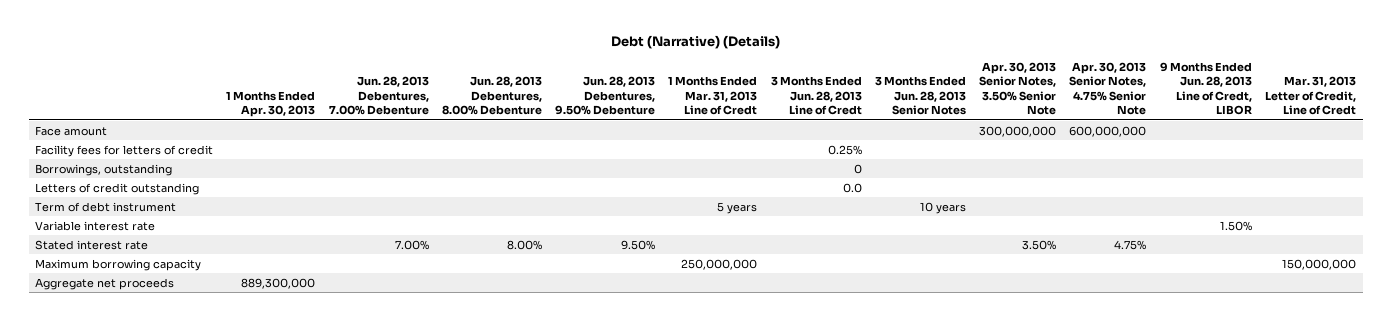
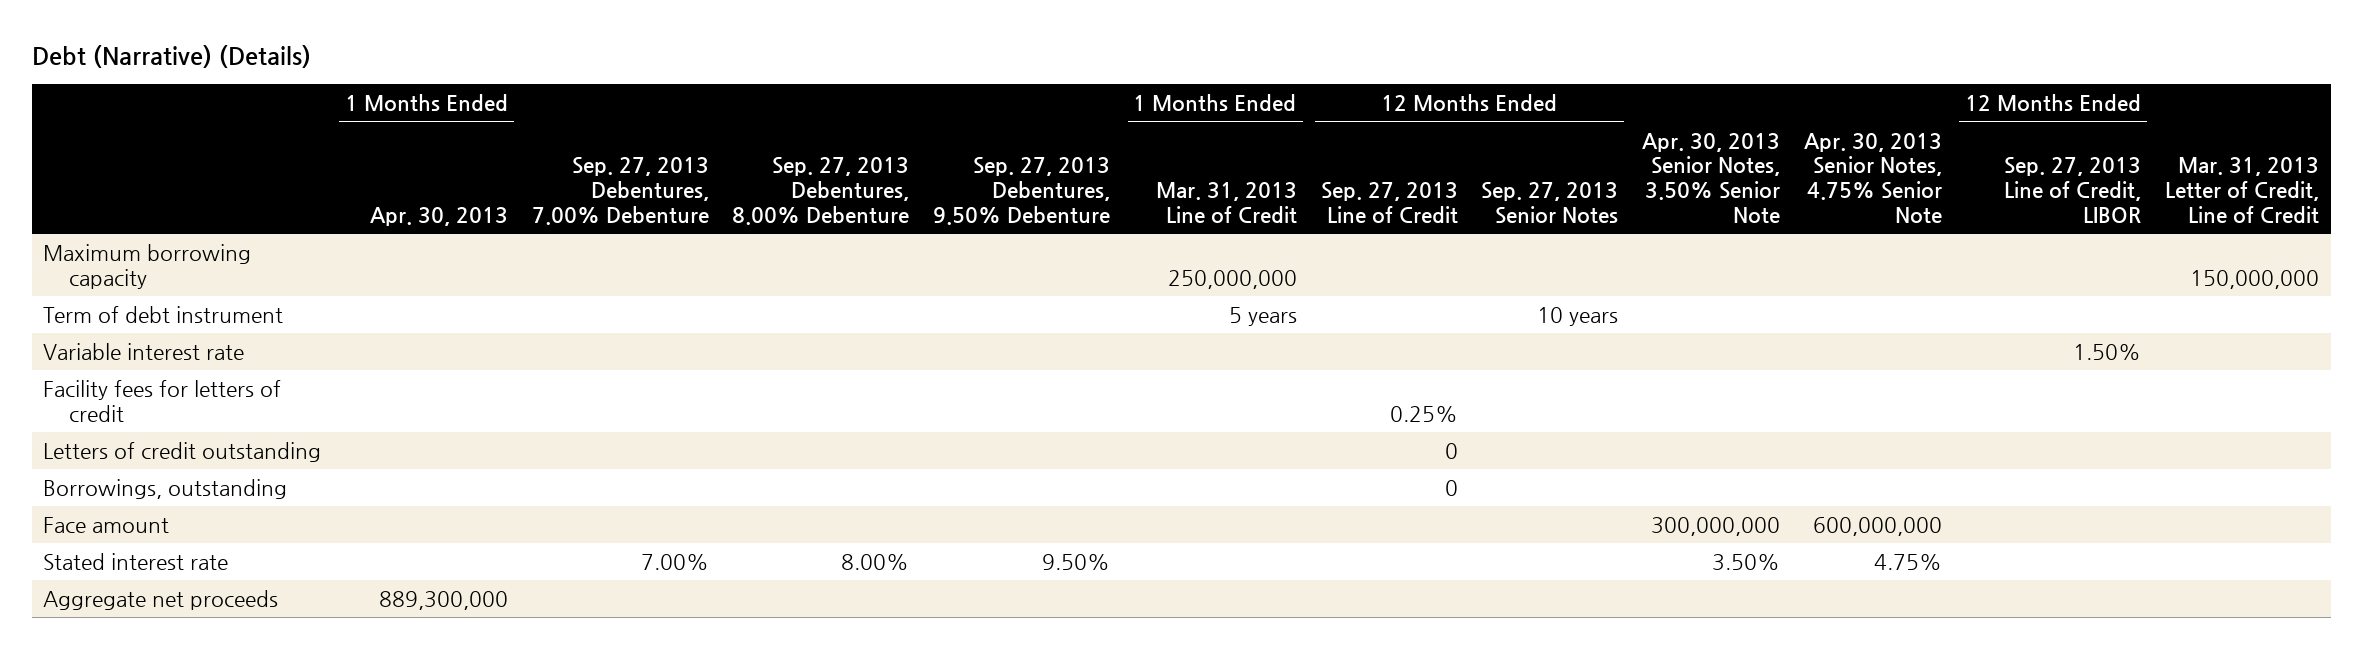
- | 1 Months Ended Apr. 30, 2013 | Jun. 28, 2013 Debentures, 7.00% Debenture | Jun. 28, 2013 Debentures, 8.00% Debenture | Jun. 28, 2013 Debentures, 9.50% Debenture | 1 Months Ended Mar. 31, 2013 Line of Credt | 3 Months Ended Jun. 28, 2013 Line of Credt | 3 Months Ended Jun. 28, 2013 Senior Notes | Apr. 30, 2013 Senior Notes, 3.50% Senior Note | Apr. 30, 2013 Senior Notes, 4.75% Senior Note | 9 Months Ended Jun. 28, 2013 Line of Credt, LIBOR | Mar. 31, 2013 Letter of Credit, Line of Credt
+ | 1 Months Ended Apr. 30, 2013 | Sep. 27, 2013 Debentures, 7.00% Debenture | Sep. 27, 2013 Debentures, 8.00% Debenture | Sep. 27, 2013 Debentures, 9.50% Debenture | 1 Months Ended Mar. 31, 2013 Line of Credit | 12 Months Ended Sep. 27, 2013 Line of Credit | 12 Months Ended Sep. 27, 2013 Senior Notes | Apr. 30, 2013 Senior Notes, 3.50% Senior Note | Apr. 30, 2013 Senior Notes, 4.75% Senior Note | 12 Months Ended Sep. 27, 2013 Line of Credit, LIBOR | Mar. 31, 2013 Letter of Credit, Line of Credit
moved up: Maximum borrowing capacity | | | | | 250,000,000 | | | | | | 150,000,000
moved down: Facility fees for letters of credit | | | | | | 0.25% | | | | |
moved down: Letters of credit outstanding | | | | | | 0 | | | | |
moved down: Borrowings, outstanding | | | | | | 0 | | | | |
moved down: Face amount | | | | | | | | 300,000,000 | 600,000,000 | |

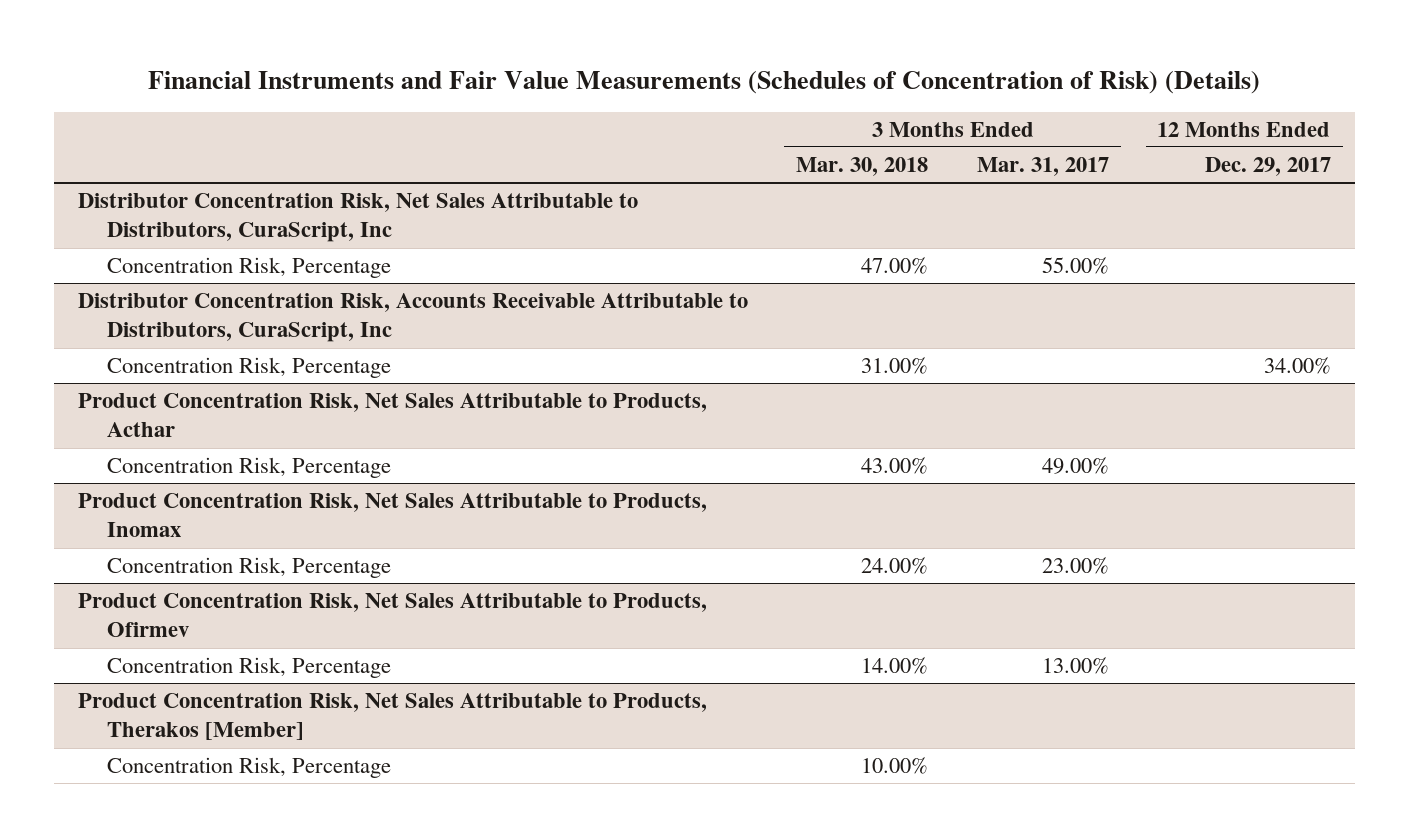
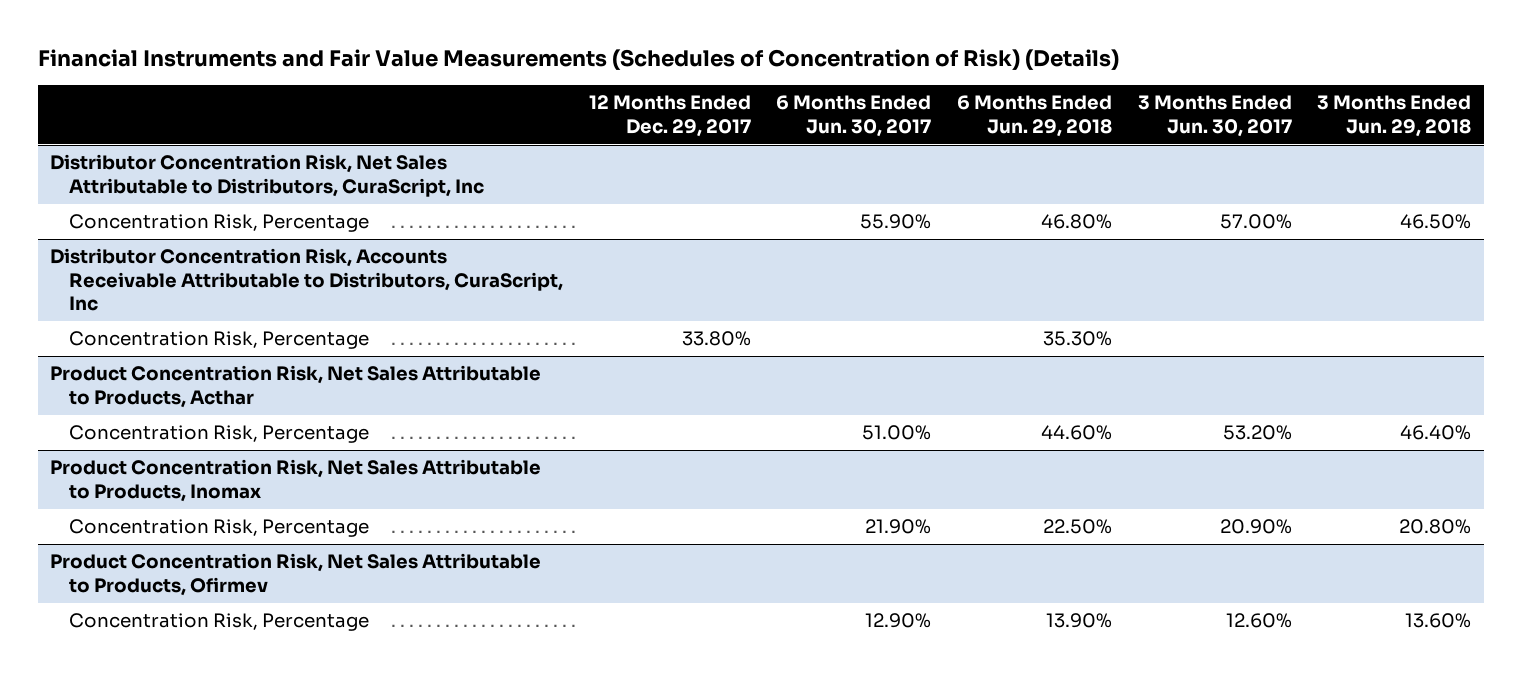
- | 3 Months Ended Mar. 30, 2018 | 3 Months Ended Mar. 31, 2017 | 12 Months Ended Dec. 29, 2017
+ | 12 Months Ended Dec. 29, 2017 | 6 Months Ended Jun. 30, 2017 | 6 Months Ended Jun. 29, 2018 | 3 Months Ended Jun. 30, 2017 | 3 Months Ended Jun. 29, 2018
@ Distributor Concentration Risk, Accounts Receivable Attributable to Distributors, CuraScript, Inc
- Concentration Risk, Percentage | 31.00% | | 34.00%
+ Concentration Risk, Percentage | 33.80% | | 35.30% | |
- Product Concentration Risk, Net Sales Attributable to Products, Therakos [Member]
- Concentration Risk, Percentage | 10.00% | |

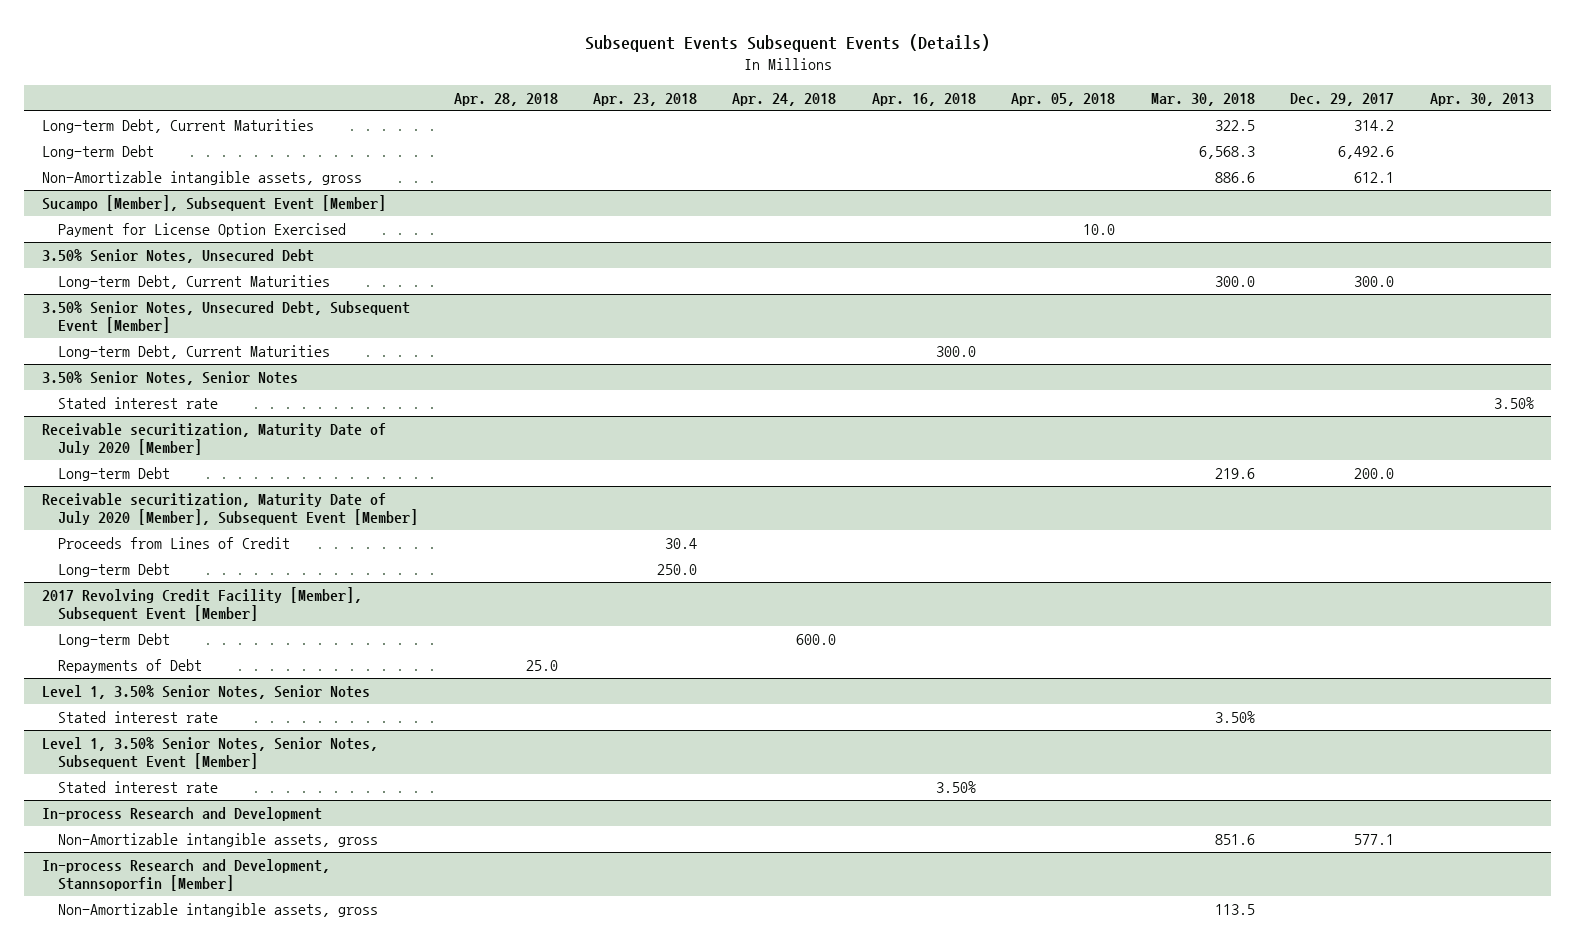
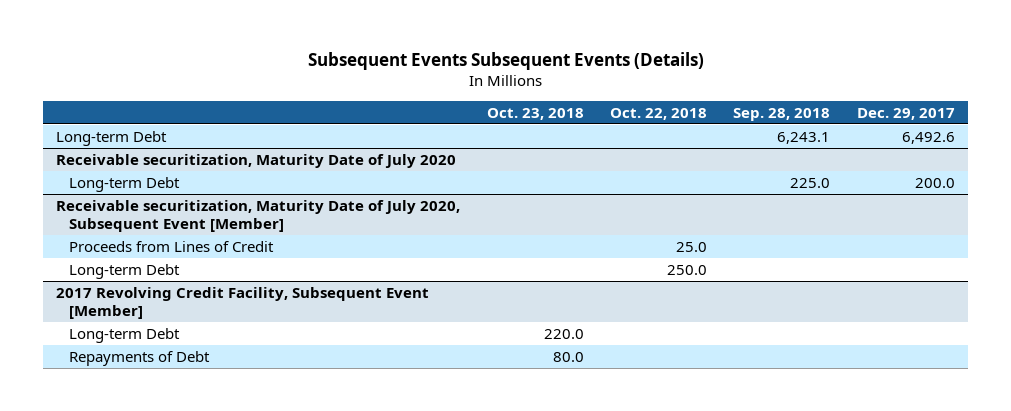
- | Apr. 28, 2018 | Apr. 23, 2018 | Apr. 24, 2018 | Apr. 16, 2018 | Apr. 05, 2018 | Mar. 30, 2018 | Dec. 29, 2017 | Apr. 30, 2013
+ | Oct. 23, 2018 | Oct. 22, 2018 | Sep. 28, 2018 | Dec. 29, 2017
- Long-term Debt, Current Maturities | | | | | | 322.5 | 314.2 |
- Non-Amortizable intangible assets, gross | | | | | | 886.6 | 612.1 |
- Sucampo [Member], Subsequent Event [Member]
- Payment for License Option Exercised | | | | | 10.0 | | |
- 3.50% Senior Notes, Unsecured Debt
- Long-term Debt, Current Maturities | | | | | | 300.0 | 300.0 |
- 3.50% Senior Notes, Unsecured Debt, Subsequent Event [Member]
- Long-term Debt, Current Maturities | | | | 300.0 | | | |
- 3.50% Senior Notes, Senior Notes
- Stated interest rate | | | | | | | | 3.50%
- Receivable securitization, Maturity Date of July 2020 [Member]
+ Receivable securitization, Maturity Date of July 2020
- Receivable securitization, Maturity Date of July 2020 [Member], Subsequent Event [Member]
+ Receivable securitization, Maturity Date of July 2020, Subsequent Event [Member]
- 2017 Revolving Credit Facility [Member], Subsequent Event [Member]
+ 2017 Revolving Credit Facility, Subsequent Event [Member]
- Level 1, 3.50% Senior Notes, Senior Notes
- Stated interest rate | | | | | | 3.50% | |
- Level 1, 3.50% Senior Notes, Senior Notes, Subsequent Event [Member]
- Stated interest rate | | | | 3.50% | | | |
- In-process Research and Development
- Non-Amortizable intangible assets, gross | | | | | | 851.6 | 577.1 |
- In-process Research and Development, Stannsoporfin [Member]
- Non-Amortizable intangible assets, gross | | | | | | 113.5 | |

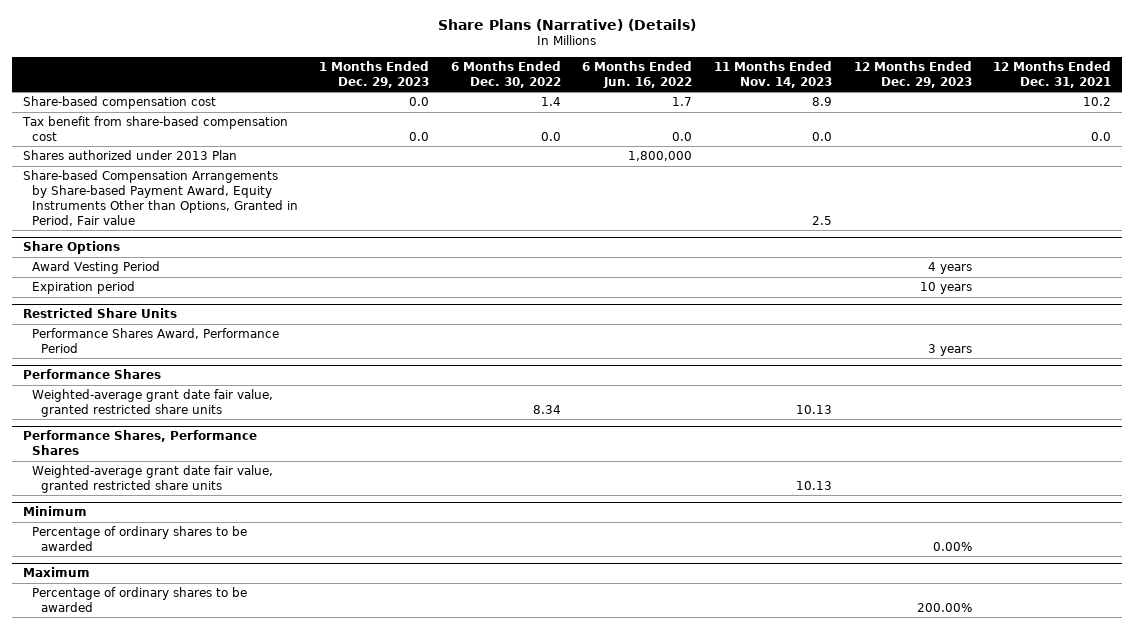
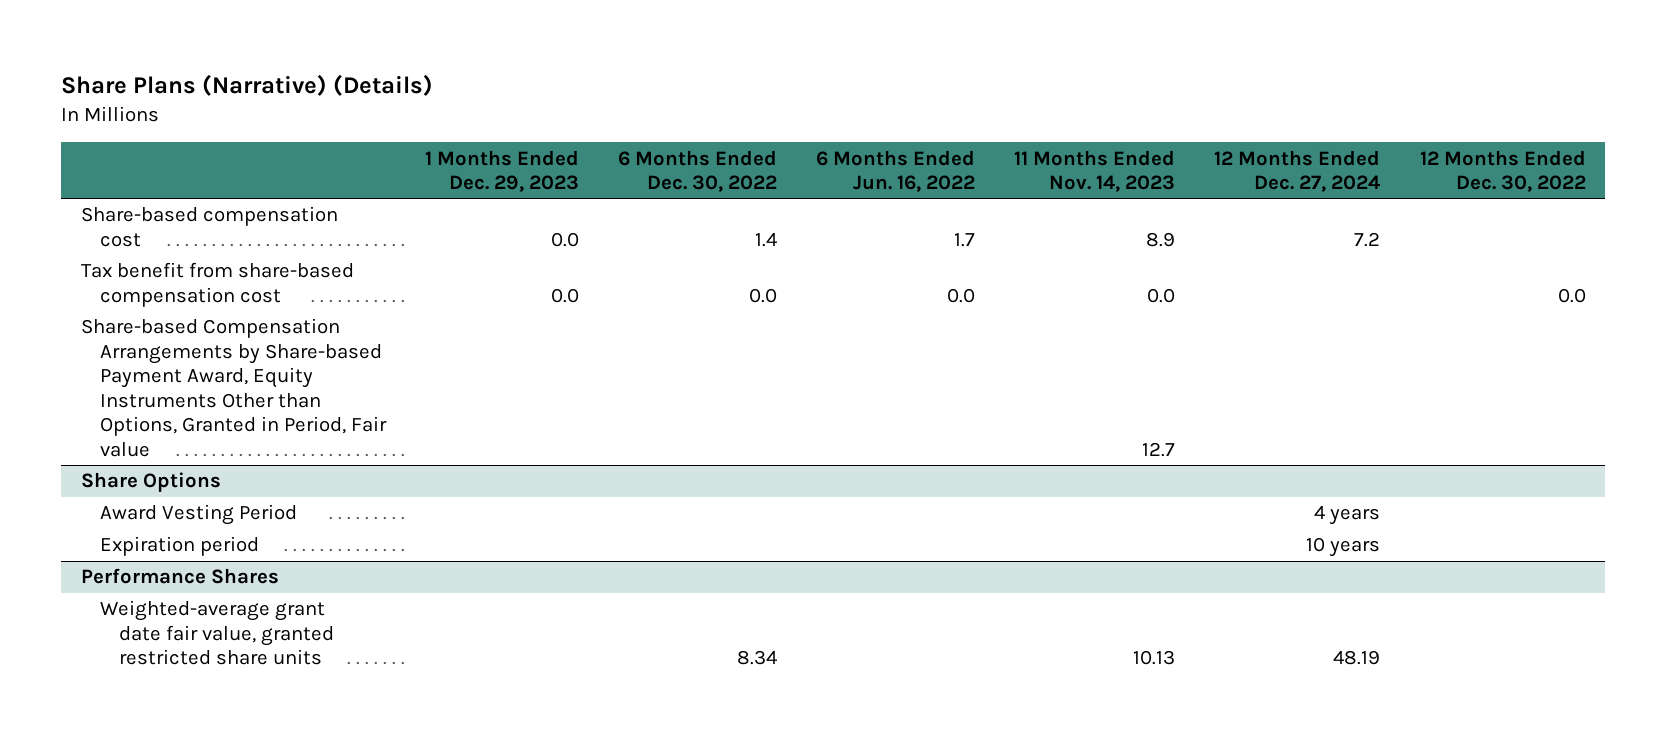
- | 1 Months Ended Dec. 29, 2023 | 6 Months Ended Dec. 30, 2022 | 6 Months Ended Jun. 16, 2022 | 11 Months Ended Nov. 14, 2023 | 12 Months Ended Dec. 29, 2023 | 12 Months Ended Dec. 31, 2021
+ | 1 Months Ended Dec. 29, 2023 | 6 Months Ended Dec. 30, 2022 | 6 Months Ended Jun. 16, 2022 | 11 Months Ended Nov. 14, 2023 | 12 Months Ended Dec. 27, 2024 | 12 Months Ended Dec. 30, 2022
- Shares authorized under 2013 Plan | | | 1,800,000 | | |
- Share-based Compensation Arrangements by Share-based Payment Award, Equity Instruments Other than Options, Granted in Period, Fair value | | | | 2.5 | |
+ Share-based Compensation Arrangements by Share-based Payment Award, Equity Instruments Other than Options, Granted in Period, Fair value | | | | 12.7 | |
- Restricted Share Units
- Performance Shares Award, Performance Period | | | | | 3 years |
- Performance Shares, Performance Shares
- Weighted-average grant date fair value, granted restricted share units | | | | 10.13 | |
- Minimum
- Percentage of ordinary shares to be awarded | | | | | 0.00% |
- Maximum
- Percentage of ordinary shares to be awarded | | | | | 200.00% |

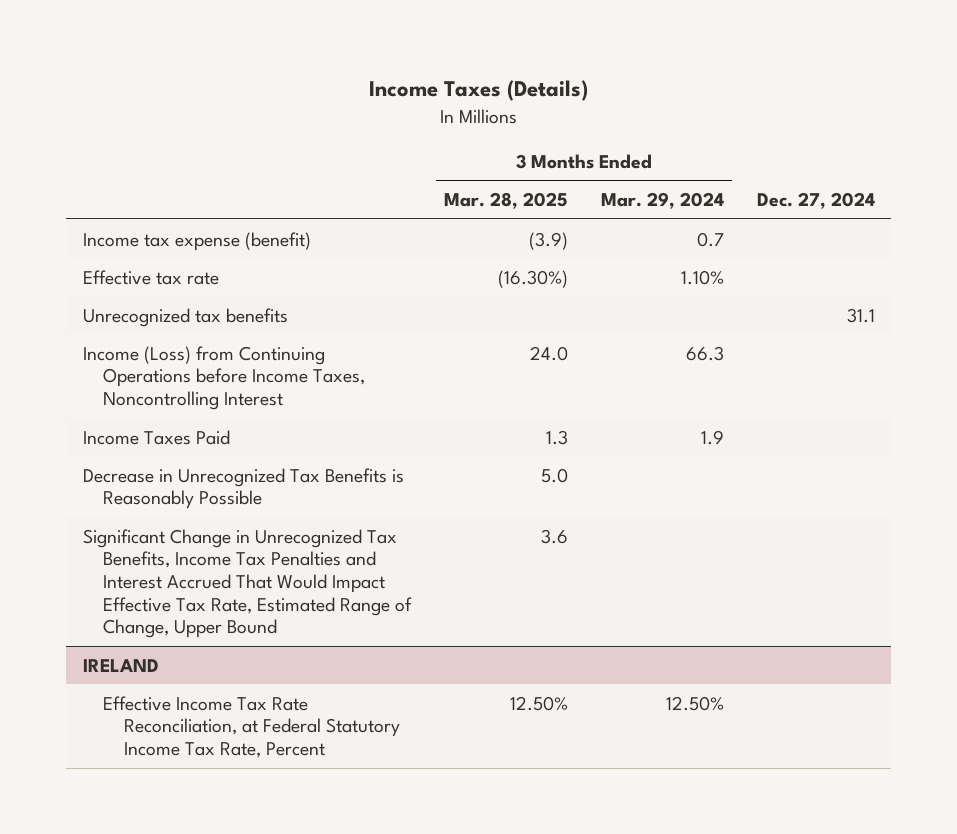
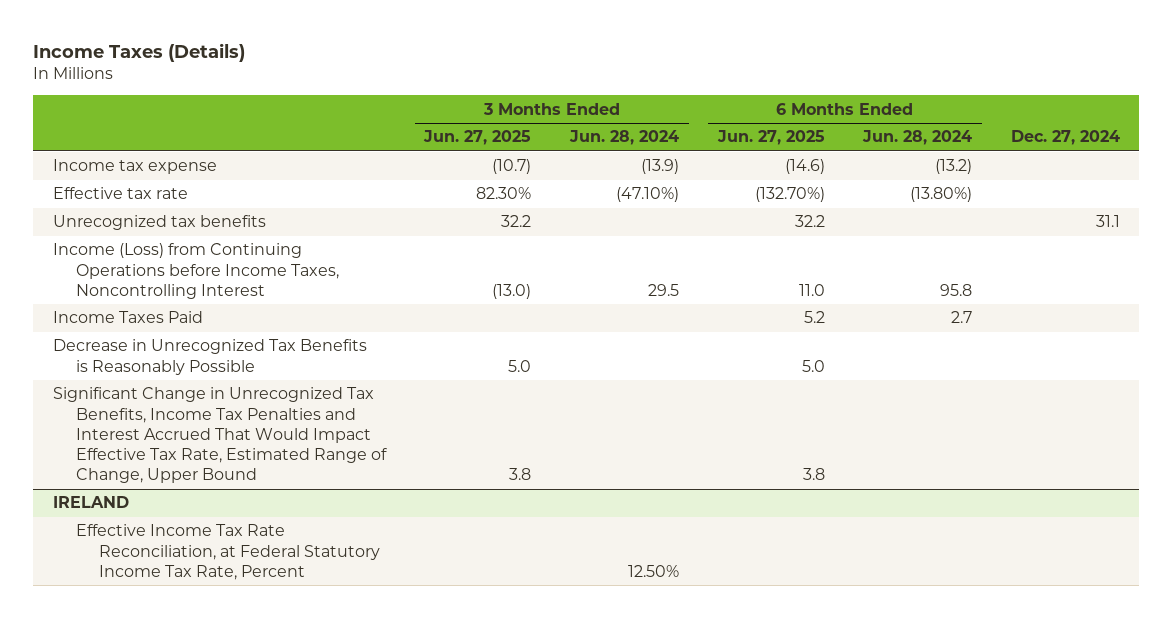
- | 3 Months Ended Mar. 28, 2025 | 3 Months Ended Mar. 29, 2024 | Dec. 27, 2024
+ | 3 Months Ended Jun. 27, 2025 | 3 Months Ended Jun. 28, 2024 | 6 Months Ended Jun. 27, 2025 | 6 Months Ended Jun. 28, 2024 | Dec. 27, 2024
- Income tax expense (benefit) | (3.9) | 0.7 |
+ Income tax expense | (10.7) | (13.9) | (14.6) | (13.2) |

